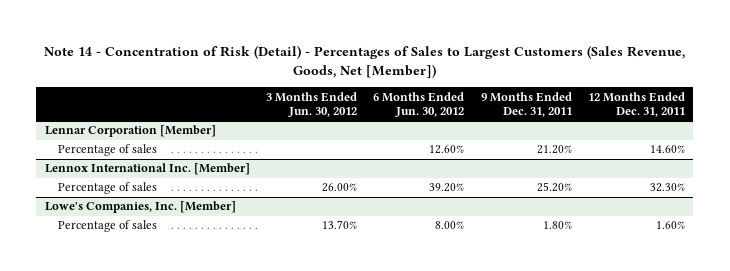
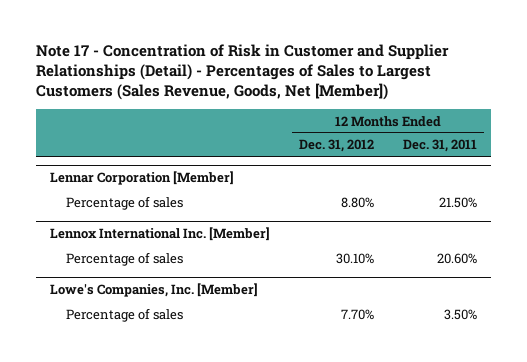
- Note 14 - Concentration of Risk (Detail) - Percentages of Sales to Largest Customers (Sales Revenue, Goods, Net [Member])
+ Note 17 - Concentration of Risk in Customer and Supplier Relationships (Detail) - Percentages of Sales to Largest Customers (Sales Revenue, Goods, Net [Member])
- | 3 Months Ended Jun. 30, 2012 | 6 Months Ended Jun. 30, 2012 | 9 Months Ended Dec. 31, 2011 | 12 Months Ended Dec. 31, 2011
+ | 12 Months Ended Dec. 31, 2012 | 12 Months Ended Dec. 31, 2011
@ Lennar Corporation [Member]
- Percentage of sales | | 12.60% | 21.20% | 14.60%
+ Percentage of sales | 8.80% | 21.50%
@ Lennox International Inc. [Member]
- Percentage of sales | 26.00% | 39.20% | 25.20% | 32.30%
+ Percentage of sales | 30.10% | 20.60%
@ Lowe's Companies, Inc. [Member]
- Percentage of sales | 13.70% | 8.00% | 1.80% | 1.60%
+ Percentage of sales | 7.70% | 3.50%

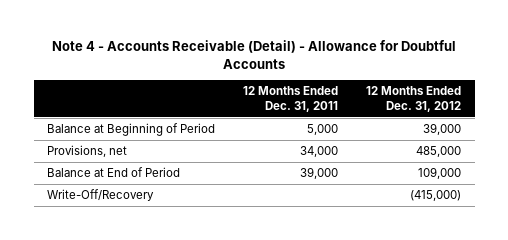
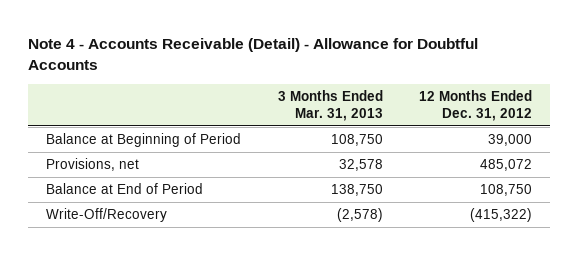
- | 12 Months Ended Dec. 31, 2011 | 12 Months Ended Dec. 31, 2012
+ | 3 Months Ended Mar. 31, 2013 | 12 Months Ended Dec. 31, 2012
- Provisions, net | 34,000 | 485,000
- Balance at End of Period | 39,000 | 109,000
- Write-Off/Recovery | | (415,000)
+ Provisions, net | 32,578 | 485,072
+ Balance at End of Period | 138,750 | 108,750
+ Write-Off/Recovery | (2,578) | (415,322)

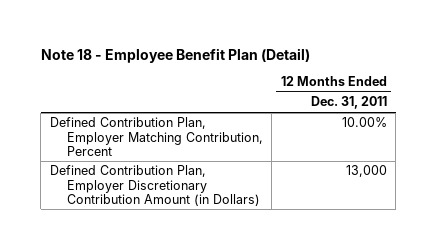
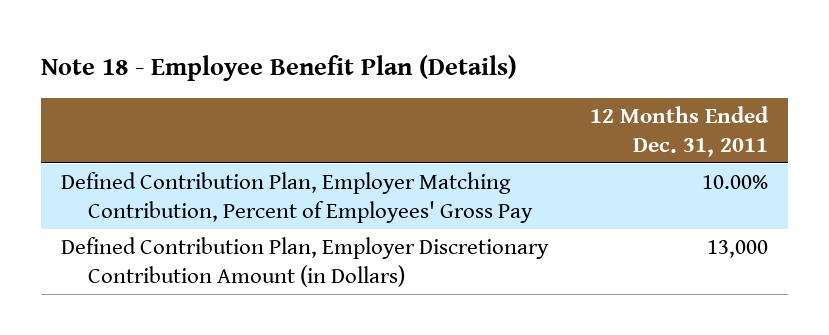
- Note 18 - Employee Benefit Plan (Detail)
+ Note 18 - Employee Benefit Plan (Details)
- Defined Contribution Plan, Employer Matching Contribution, Percent | 10.00%
+ Defined Contribution Plan, Employer Matching Contribution, Percent of Employees' Gross Pay | 10.00%

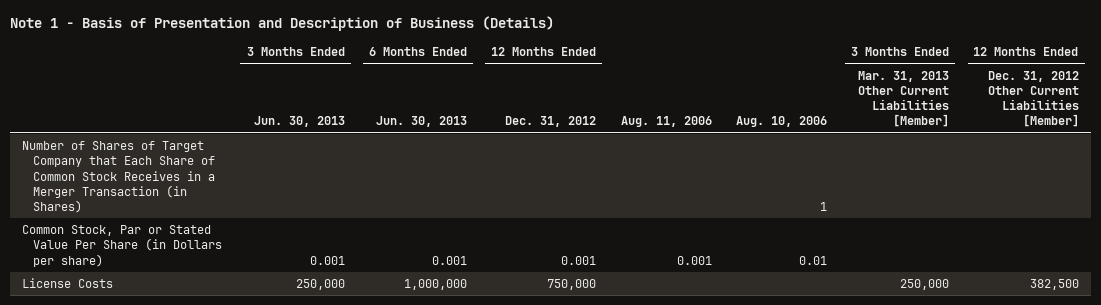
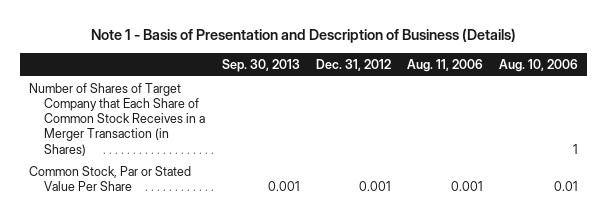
- | 3 Months Ended Jun. 30, 2013 | 6 Months Ended Jun. 30, 2013 | 12 Months Ended Dec. 31, 2012 | Aug. 11, 2006 | Aug. 10, 2006 | 3 Months Ended Mar. 31, 2013 Other Current Liabilities [Member] | 12 Months Ended Dec. 31, 2012 Other Current Liabilities [Member]
+ | Sep. 30, 2013 | Dec. 31, 2012 | Aug. 11, 2006 | Aug. 10, 2006
- Common Stock, Par or Stated Value Per Share (in Dollars per share) | 0.001 | 0.001 | 0.001 | 0.001 | 0.01 | |
- License Costs | 250,000 | 1,000,000 | 750,000 | | | 250,000 | 382,500
+ Common Stock, Par or Stated Value Per Share | 0.001 | 0.001 | 0.001 | 0.01

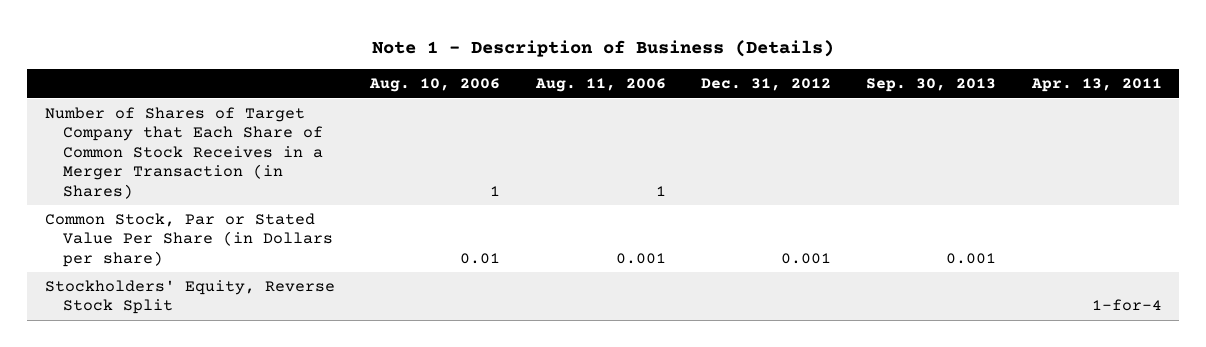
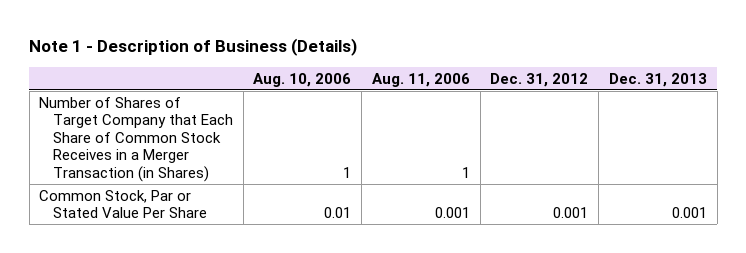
- | Aug. 10, 2006 | Aug. 11, 2006 | Dec. 31, 2012 | Sep. 30, 2013 | Apr. 13, 2011
+ | Aug. 10, 2006 | Aug. 11, 2006 | Dec. 31, 2012 | Dec. 31, 2013
- Common Stock, Par or Stated Value Per Share (in Dollars per share) | 0.01 | 0.001 | 0.001 | 0.001 |
- Stockholders' Equity, Reverse Stock Split | | | | | 1-for-4
+ Common Stock, Par or Stated Value Per Share | 0.01 | 0.001 | 0.001 | 0.001

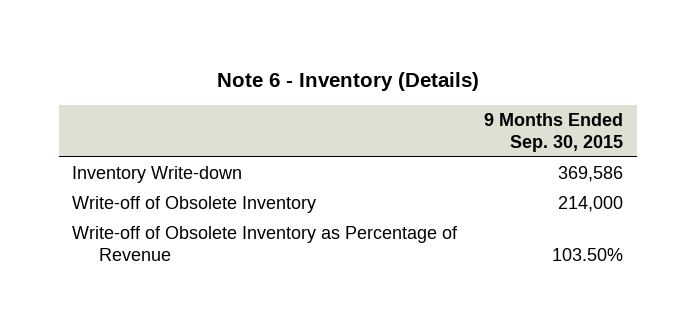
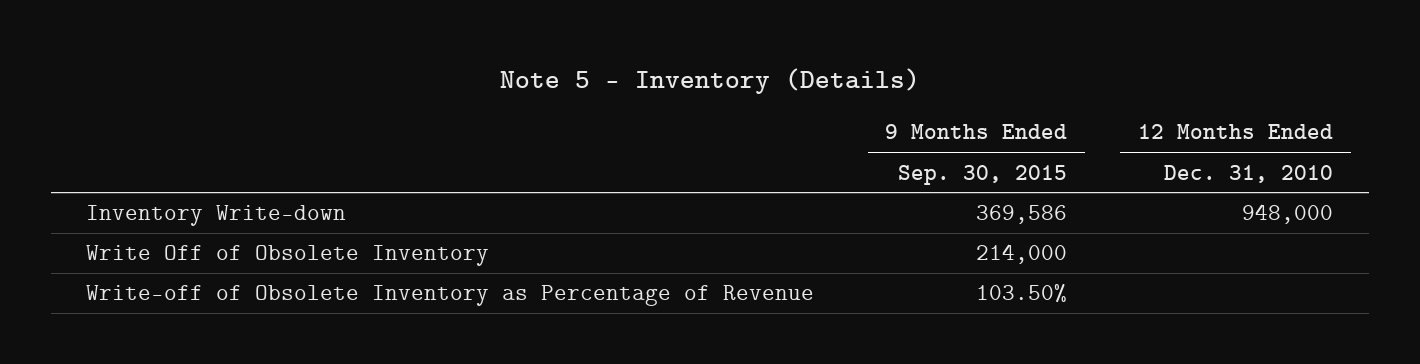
- Note 6 - Inventory (Details)
+ Note 5 - Inventory (Details)
- | 9 Months Ended Sep. 30, 2015
+ | 9 Months Ended Sep. 30, 2015 | 12 Months Ended Dec. 31, 2010
- Write-off of Obsolete Inventory | 214,000
+ Write Off of Obsolete Inventory | 214,000 |

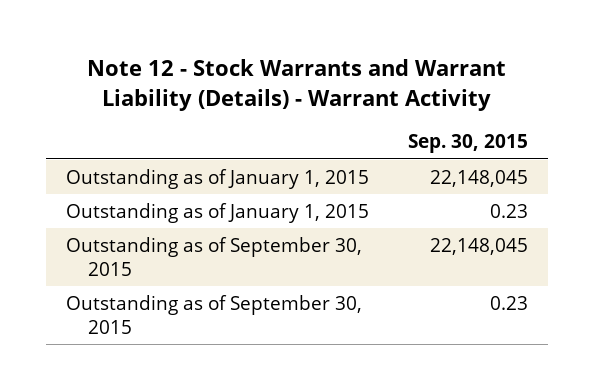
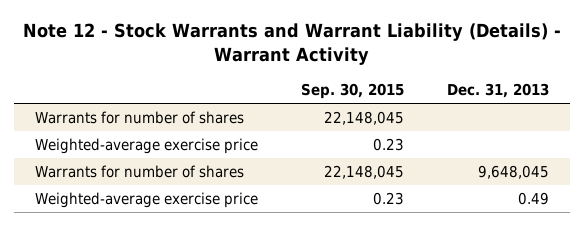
- | Sep. 30, 2015
+ | Sep. 30, 2015 | Dec. 31, 2013
- Outstanding as of January 1, 2015 | 22,148,045
- Outstanding as of January 1, 2015 | 0.23
- Outstanding as of September 30, 2015 | 22,148,045
- Outstanding as of September 30, 2015 | 0.23
+ Warrants for number of shares | 22,148,045 |
+ Weighted-average exercise price | 0.23 |
+ Warrants for number of shares | 22,148,045 | 9,648,045
+ Weighted-average exercise price | 0.23 | 0.49

